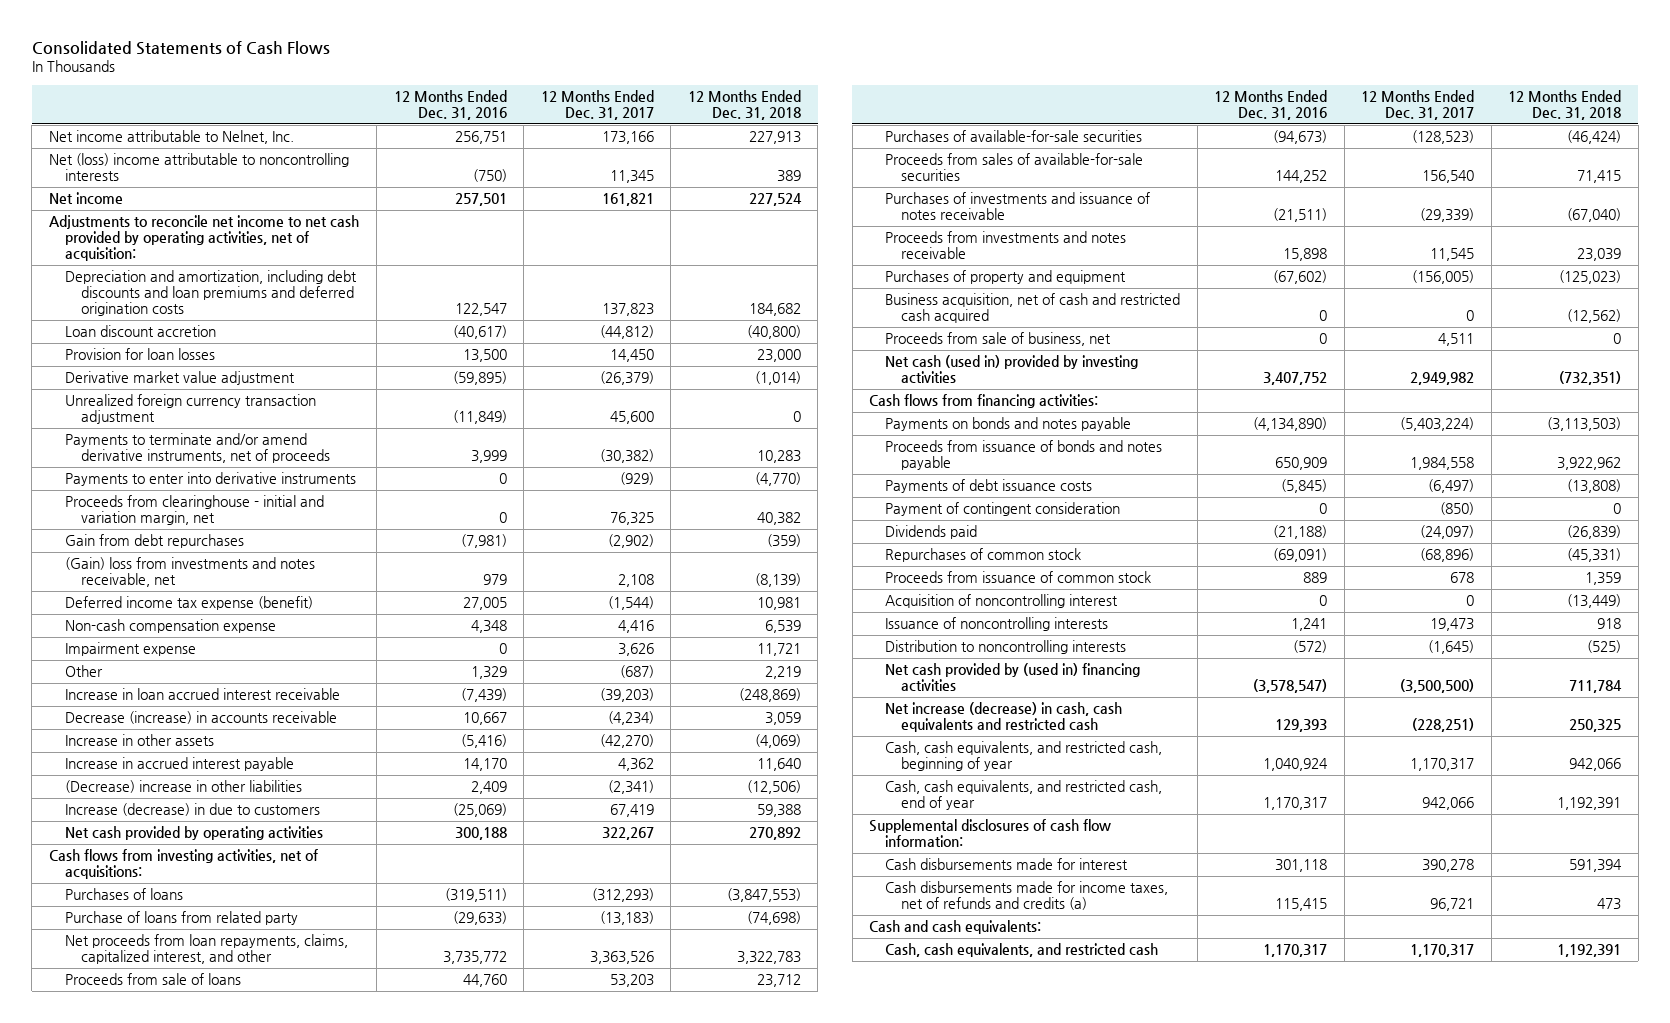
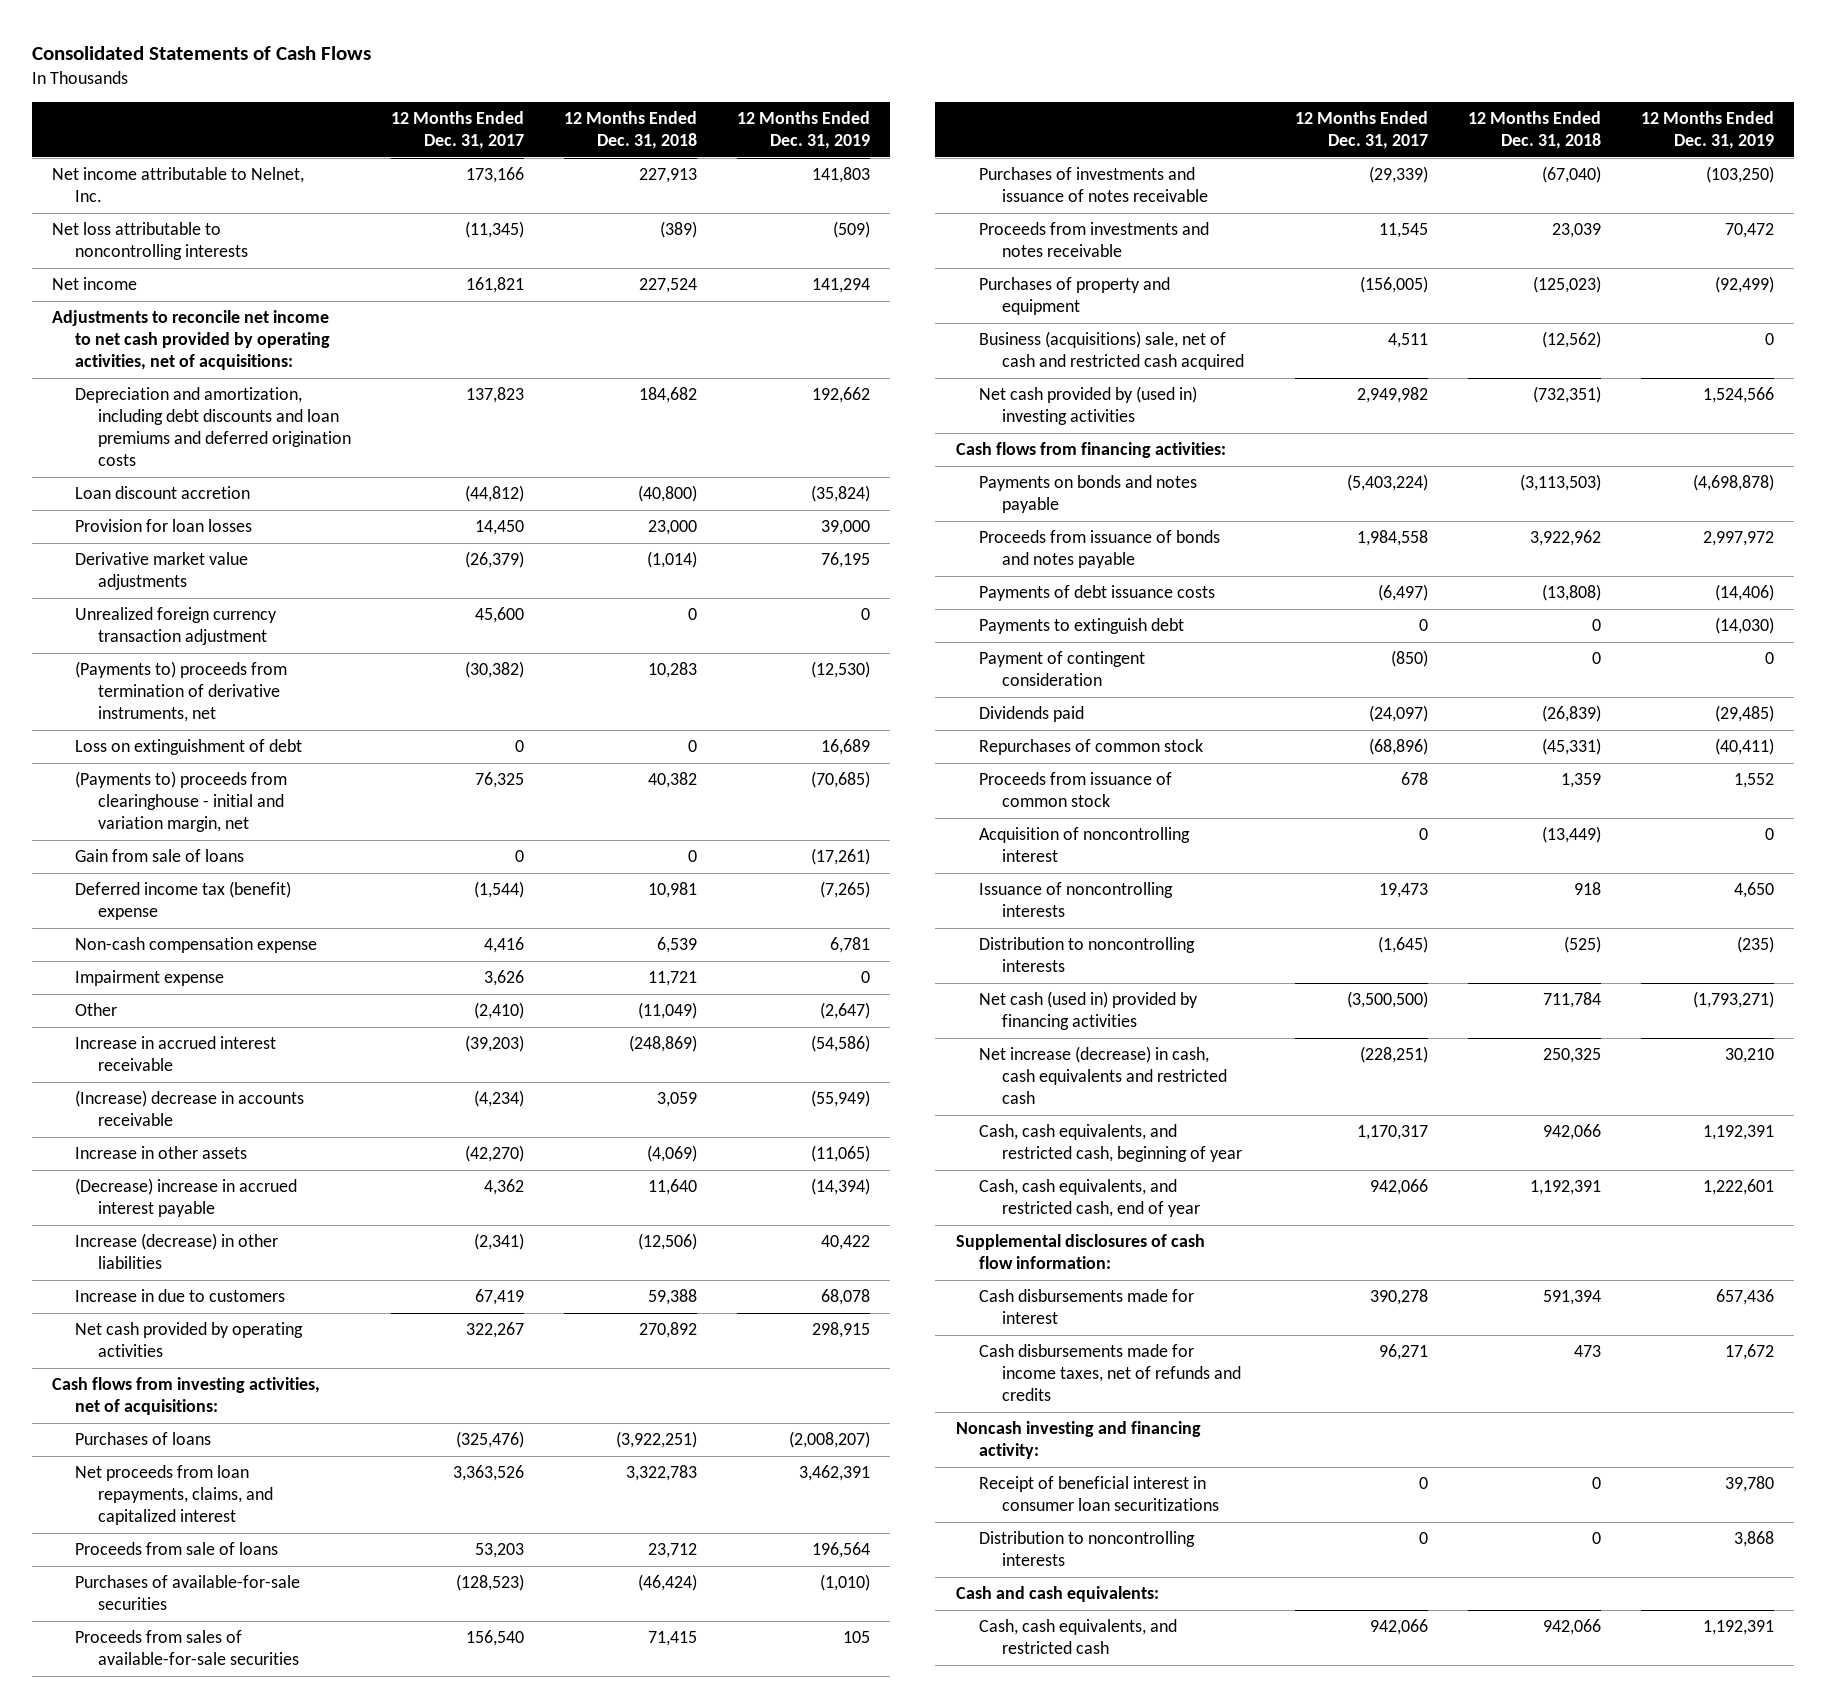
- | 12 Months Ended Dec. 31, 2016 | 12 Months Ended Dec. 31, 2017 | 12 Months Ended Dec. 31, 2018
+ | 12 Months Ended Dec. 31, 2017 | 12 Months Ended Dec. 31, 2018 | 12 Months Ended Dec. 31, 2019
- Net (loss) income attributable to noncontrolling interests | (750) | 11,345 | 389
+ Net loss attributable to noncontrolling interests | (11,345) | (389) | (509)
- Adjustments to reconcile net income to net cash provided by operating activities, net of acquisition:
+ Adjustments to reconcile net income to net cash provided by operating activities, net of acquisitions:
- Derivative market value adjustment | (59,895) | (26,379) | (1,014)
+ Derivative market value adjustments | (26,379) | (1,014) | 76,195
- Payments to terminate and/or amend derivative instruments, net of proceeds | 3,999 | (30,382) | 10,283
- Payments to enter into derivative instruments | 0 | (929) | (4,770)
- Proceeds from clearinghouse - initial and variation margin, net | 0 | 76,325 | 40,382
- Gain from debt repurchases | (7,981) | (2,902) | (359)
- (Gain) loss from investments and notes receivable, net | 979 | 2,108 | (8,139)
- Deferred income tax expense (benefit) | 27,005 | (1,544) | 10,981
+ (Payments to) proceeds from termination of derivative instruments, net | (30,382) | 10,283 | (12,530)
+ Loss on extinguishment of debt | 0 | 0 | 16,689
+ (Payments to) proceeds from clearinghouse - initial and variation margin, net | 76,325 | 40,382 | (70,685)
+ Gain from sale of loans | 0 | 0 | (17,261)
+ Deferred income tax (benefit) expense | (1,544) | 10,981 | (7,265)
- Other | 1,329 | (687) | 2,219
- Increase in loan accrued interest receivable | (7,439) | (39,203) | (248,869)
- Decrease (increase) in accounts receivable | 10,667 | (4,234) | 3,059
+ Other | (2,410) | (11,049) | (2,647)
+ Increase in accrued interest receivable | (39,203) | (248,869) | (54,586)
+ (Increase) decrease in accounts receivable | (4,234) | 3,059 | (55,949)
- Increase in accrued interest payable | 14,170 | 4,362 | 11,640
- (Decrease) increase in other liabilities | 2,409 | (2,341) | (12,506)
- Increase (decrease) in due to customers | (25,069) | 67,419 | 59,388
+ (Decrease) increase in accrued interest payable | 4,362 | 11,640 | (14,394)
+ Increase (decrease) in other liabilities | (2,341) | (12,506) | 40,422
+ Increase in due to customers | 67,419 | 59,388 | 68,078
- Purchases of loans | (319,511) | (312,293) | (3,847,553)
- Purchase of loans from related party | (29,633) | (13,183) | (74,698)
- Net proceeds from loan repayments, claims, capitalized interest, and other | 3,735,772 | 3,363,526 | 3,322,783
+ Purchases of loans | (325,476) | (3,922,251) | (2,008,207)
+ Net proceeds from loan repayments, claims, and capitalized interest | 3,363,526 | 3,322,783 | 3,462,391
- Business acquisition, net of cash and restricted cash acquired | 0 | 0 | (12,562)
- Proceeds from sale of business, net | 0 | 4,511 | 0
- Net cash (used in) provided by investing activities | 3,407,752 | 2,949,982 | (732,351)
+ Business (acquisitions) sale, net of cash and restricted cash acquired | 4,511 | (12,562) | 0
+ Net cash provided by (used in) investing activities | 2,949,982 | (732,351) | 1,524,566
+ Payments to extinguish debt | 0 | 0 | (14,030)
- Net cash provided by (used in) financing activities | (3,578,547) | (3,500,500) | 711,784
+ Net cash (used in) provided by financing activities | (3,500,500) | 711,784 | (1,793,271)
- Cash disbursements made for income taxes, net of refunds and credits (a) | 115,415 | 96,721 | 473
+ Cash disbursements made for income taxes, net of refunds and credits | 96,271 | 473 | 17,672
+ Noncash investing and financing activity:
+ Receipt of beneficial interest in consumer loan securitizations | 0 | 0 | 39,780
+ Distribution to noncontrolling interests | 0 | 0 | 3,868
- Cash, cash equivalents, and restricted cash | 1,170,317 | 1,170,317 | 1,192,391
+ Cash, cash equivalents, and restricted cash | 942,066 | 942,066 | 1,192,391

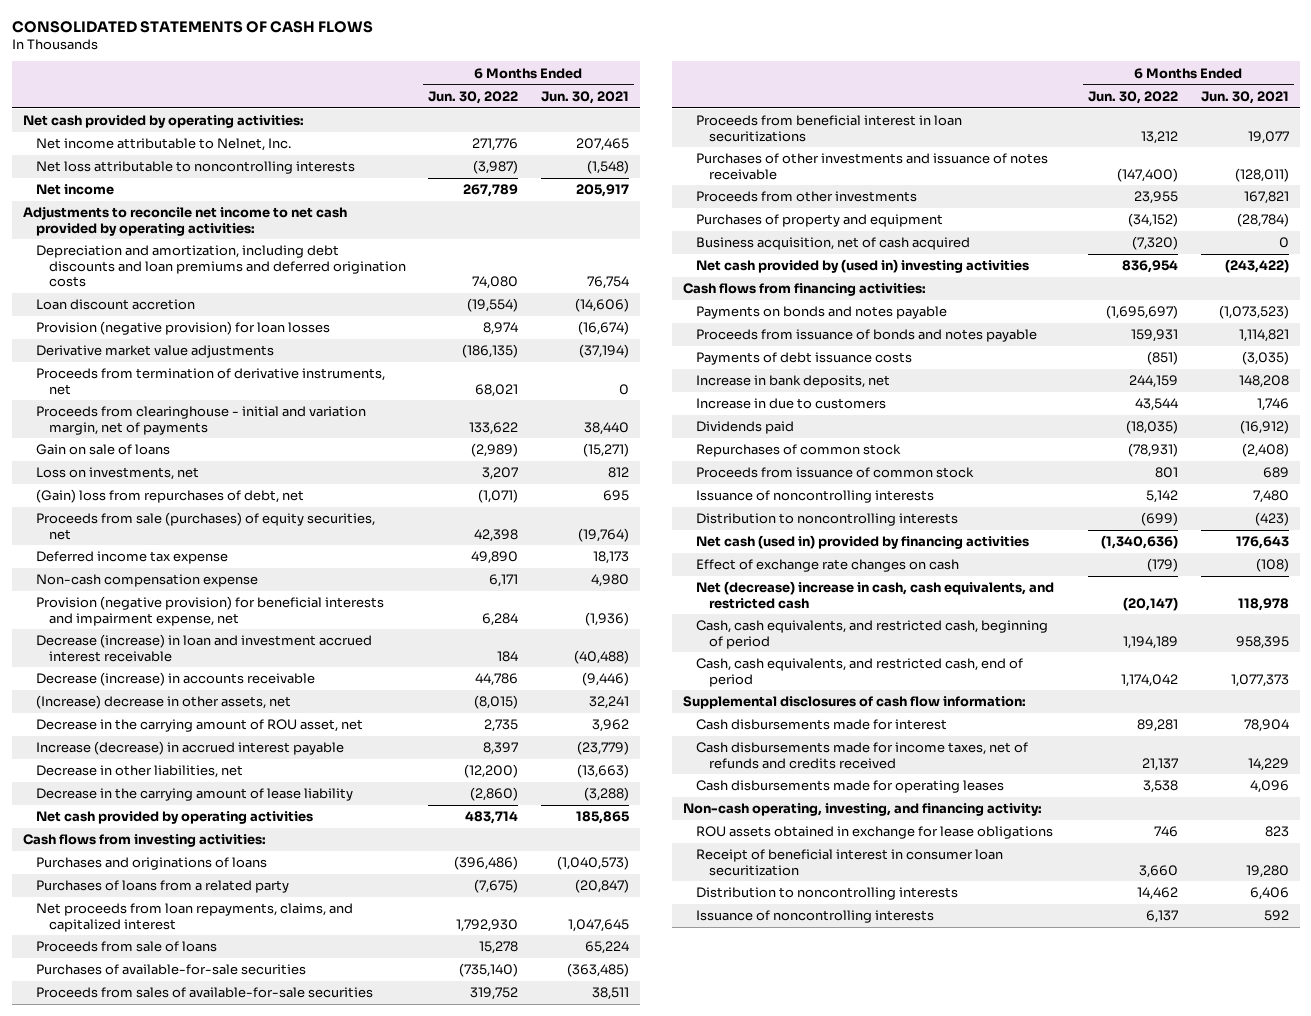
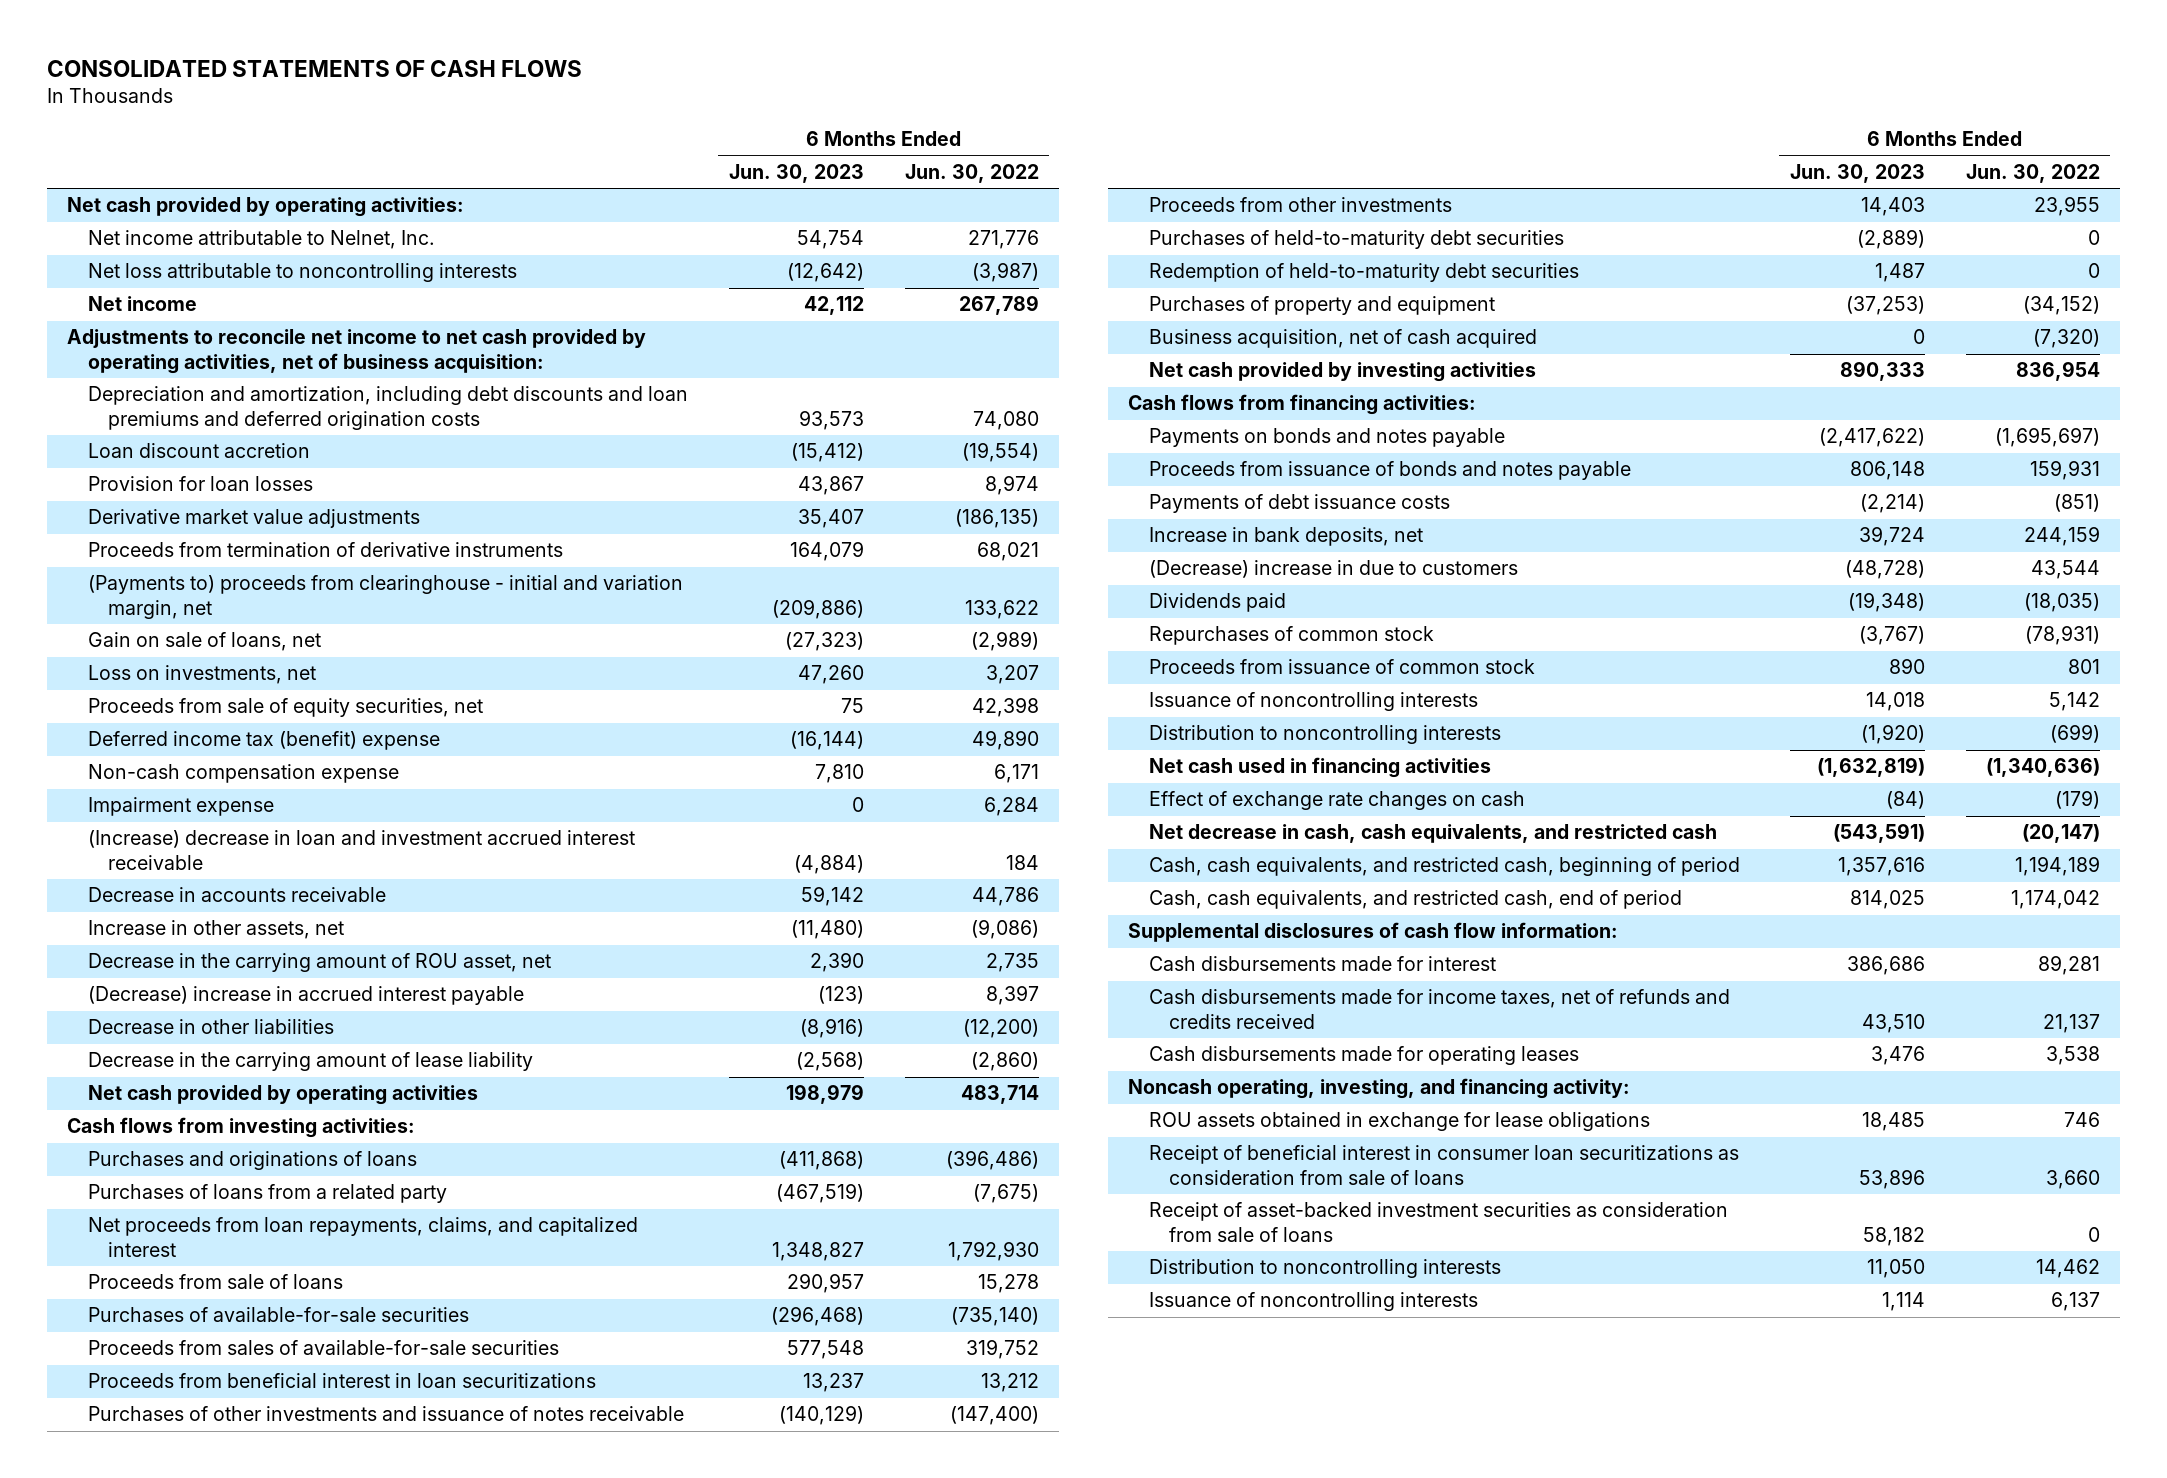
- | 6 Months Ended Jun. 30, 2022 | 6 Months Ended Jun. 30, 2021
+ | 6 Months Ended Jun. 30, 2023 | 6 Months Ended Jun. 30, 2022
- Adjustments to reconcile net income to net cash provided by operating activities:
+ Adjustments to reconcile net income to net cash provided by operating activities, net of business acquisition:
- Provision (negative provision) for loan losses | 8,974 | (16,674)
+ Provision for loan losses | 43,867 | 8,974
- Proceeds from termination of derivative instruments, net | 68,021 | 0
- Proceeds from clearinghouse - initial and variation margin, net of payments | 133,622 | 38,440
- Gain on sale of loans | (2,989) | (15,271)
+ Proceeds from termination of derivative instruments | 164,079 | 68,021
+ (Payments to) proceeds from clearinghouse - initial and variation margin, net | (209,886) | 133,622
+ Gain on sale of loans, net | (27,323) | (2,989)
- (Gain) loss from repurchases of debt, net | (1,071) | 695
- Proceeds from sale (purchases) of equity securities, net | 42,398 | (19,764)
- Deferred income tax expense | 49,890 | 18,173
+ Proceeds from sale of equity securities, net | 75 | 42,398
+ Deferred income tax (benefit) expense | (16,144) | 49,890
- Provision (negative provision) for beneficial interests and impairment expense, net | 6,284 | (1,936)
- Decrease (increase) in loan and investment accrued interest receivable | 184 | (40,488)
- Decrease (increase) in accounts receivable | 44,786 | (9,446)
- (Increase) decrease in other assets, net | (8,015) | 32,241
+ Impairment expense | 0 | 6,284
+ (Increase) decrease in loan and investment accrued interest receivable | (4,884) | 184
+ Decrease in accounts receivable | 59,142 | 44,786
+ Increase in other assets, net | (11,480) | (9,086)
- Increase (decrease) in accrued interest payable | 8,397 | (23,779)
- Decrease in other liabilities, net | (12,200) | (13,663)
+ (Decrease) increase in accrued interest payable | (123) | 8,397
+ Decrease in other liabilities | (8,916) | (12,200)
+ Purchases of held-to-maturity debt securities | (2,889) | 0
+ Redemption of held-to-maturity debt securities | 1,487 | 0
- Net cash provided by (used in) investing activities | 836,954 | (243,422)
+ Net cash provided by investing activities | 890,333 | 836,954
- Increase in due to customers | 43,544 | 1,746
+ (Decrease) increase in due to customers | (48,728) | 43,544
- Net cash (used in) provided by financing activities | (1,340,636) | 176,643
+ Net cash used in financing activities | (1,632,819) | (1,340,636)
- Net (decrease) increase in cash, cash equivalents, and restricted cash | (20,147) | 118,978
+ Net decrease in cash, cash equivalents, and restricted cash | (543,591) | (20,147)
- Non-cash operating, investing, and financing activity:
+ Noncash operating, investing, and financing activity:
- Receipt of beneficial interest in consumer loan securitization | 3,660 | 19,280
+ Receipt of beneficial interest in consumer loan securitizations as consideration from sale of loans | 53,896 | 3,660
+ Receipt of asset-backed investment securities as consideration from sale of loans | 58,182 | 0

